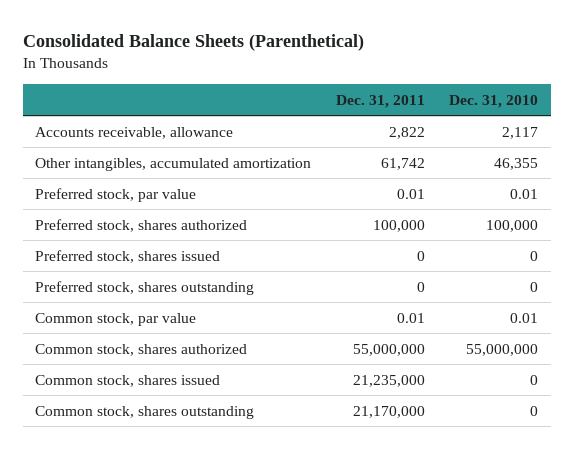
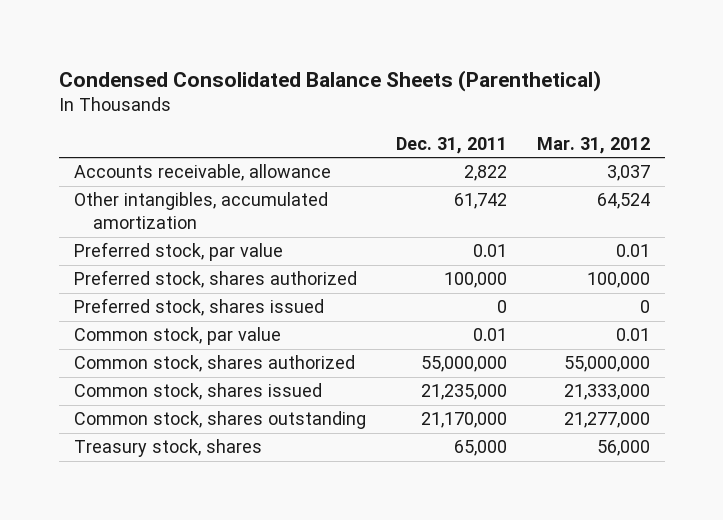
- Consolidated Balance Sheets (Parenthetical)
+ Condensed Consolidated Balance Sheets (Parenthetical)
- | Dec. 31, 2011 | Dec. 31, 2010
+ | Dec. 31, 2011 | Mar. 31, 2012
- Preferred stock, shares outstanding | 0 | 0
+ Treasury stock, shares | 65,000 | 56,000

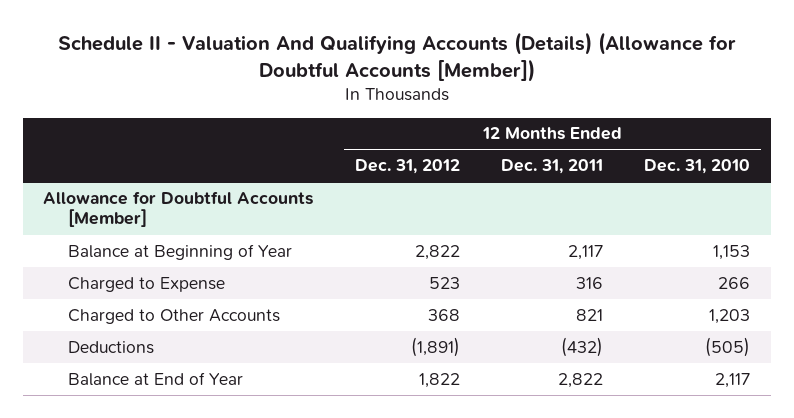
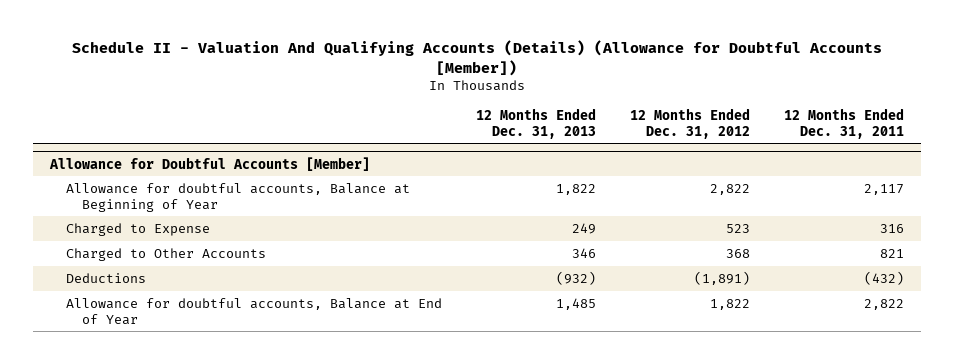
- | 12 Months Ended Dec. 31, 2012 | 12 Months Ended Dec. 31, 2011 | 12 Months Ended Dec. 31, 2010
+ | 12 Months Ended Dec. 31, 2013 | 12 Months Ended Dec. 31, 2012 | 12 Months Ended Dec. 31, 2011
@ Allowance for Doubtful Accounts [Member]
- Balance at Beginning of Year | 2,822 | 2,117 | 1,153
+ Allowance for doubtful accounts, Balance at Beginning of Year | 1,822 | 2,822 | 2,117
- Balance at End of Year | 1,822 | 2,822 | 2,117
+ Allowance for doubtful accounts, Balance at End of Year | 1,485 | 1,822 | 2,822

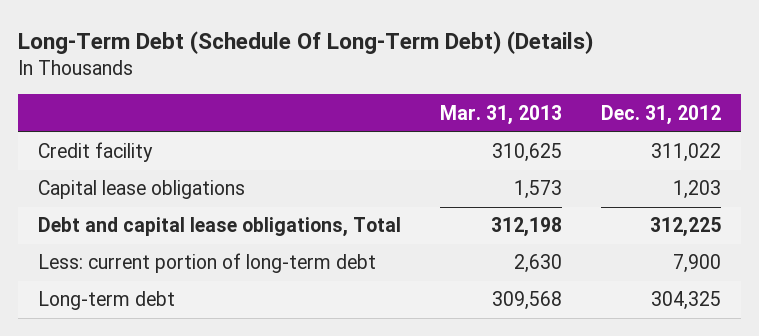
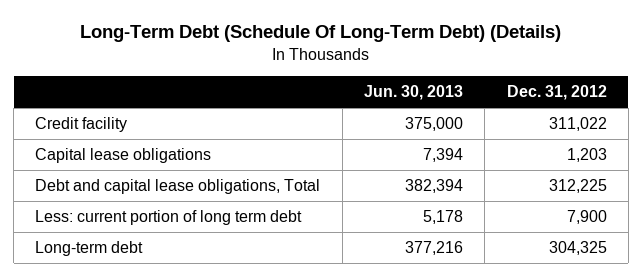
- | Mar. 31, 2013 | Dec. 31, 2012
+ | Jun. 30, 2013 | Dec. 31, 2012
- Less: current portion of long-term debt | 2,630 | 7,900
+ Less: current portion of long term debt | 5,178 | 7,900

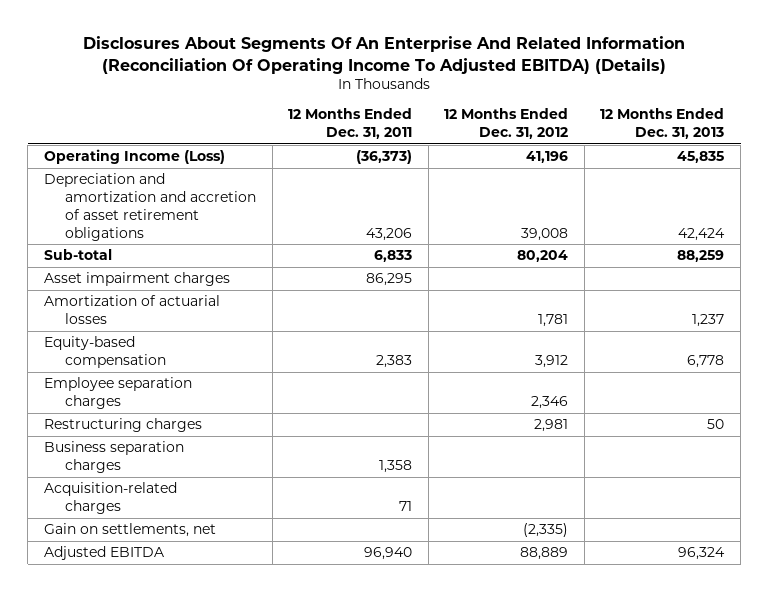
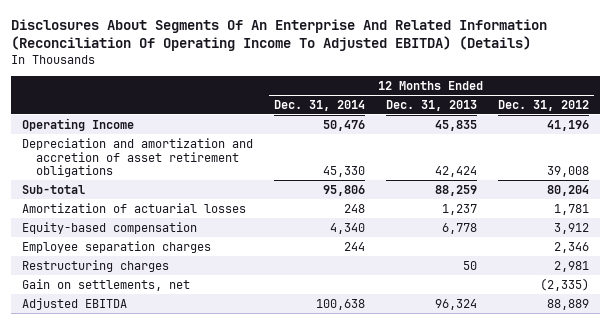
- | 12 Months Ended Dec. 31, 2011 | 12 Months Ended Dec. 31, 2012 | 12 Months Ended Dec. 31, 2013
+ | 12 Months Ended Dec. 31, 2014 | 12 Months Ended Dec. 31, 2013 | 12 Months Ended Dec. 31, 2012
- Operating Income (Loss) | (36,373) | 41,196 | 45,835
+ Operating Income | 50,476 | 45,835 | 41,196
- Asset impairment charges | 86,295 | |
- Business separation charges | 1,358 | |
- Acquisition-related charges | 71 | |

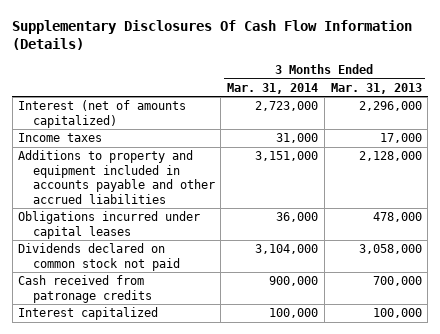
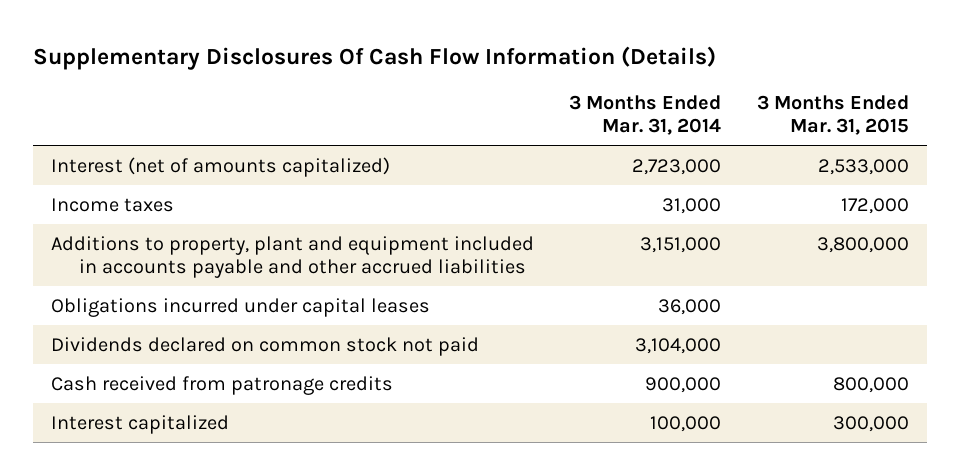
- | 3 Months Ended Mar. 31, 2014 | 3 Months Ended Mar. 31, 2013
+ | 3 Months Ended Mar. 31, 2014 | 3 Months Ended Mar. 31, 2015
- Additions to property and equipment included in accounts payable and other accrued liabilities | 3,151,000 | 2,128,000
+ Additions to property, plant and equipment included in accounts payable and other accrued liabilities | 3,151,000 | 3,800,000

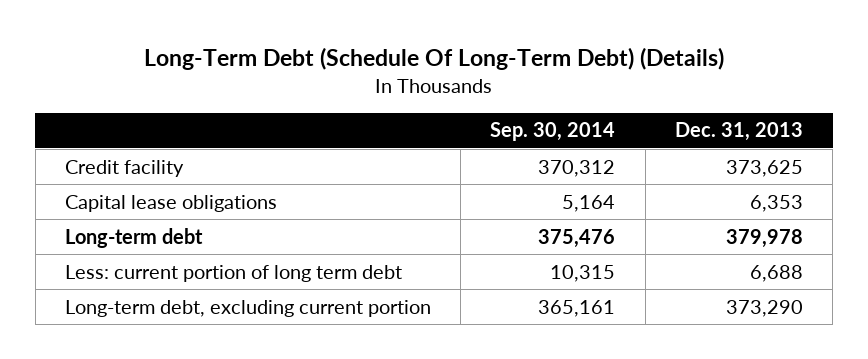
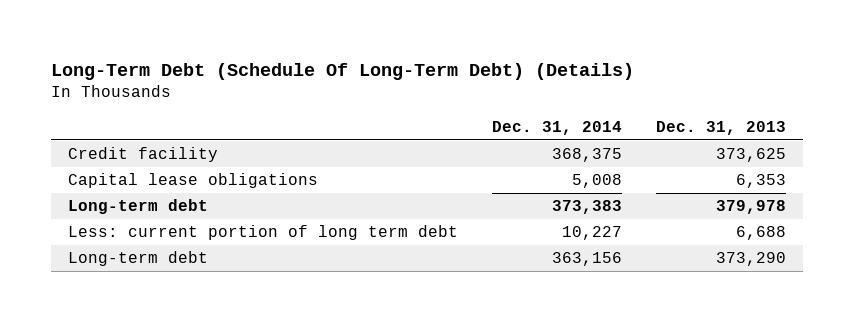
- | Sep. 30, 2014 | Dec. 31, 2013
+ | Dec. 31, 2014 | Dec. 31, 2013
- Long-term debt, excluding current portion | 365,161 | 373,290
+ Long-term debt | 363,156 | 373,290

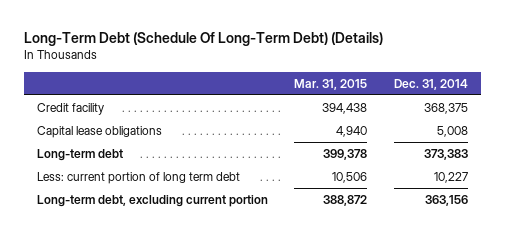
- | Dec. 31, 2014 | Dec. 31, 2013
+ | Mar. 31, 2015 | Dec. 31, 2014
- Long-term debt | 363,156 | 373,290
+ Long-term debt, excluding current portion | 388,872 | 363,156

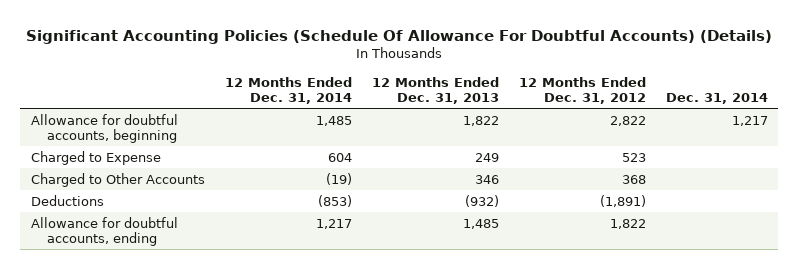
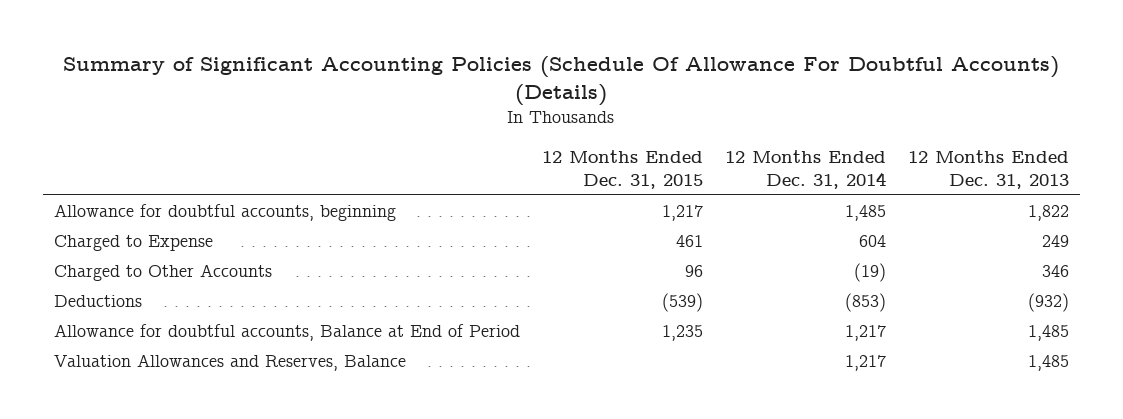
- Significant Accounting Policies (Schedule Of Allowance For Doubtful Accounts) (Details)
+ Summary of Significant Accounting Policies (Schedule Of Allowance For Doubtful Accounts) (Details)
- | 12 Months Ended Dec. 31, 2014 | 12 Months Ended Dec. 31, 2013 | 12 Months Ended Dec. 31, 2012 | Dec. 31, 2014
+ | 12 Months Ended Dec. 31, 2015 | 12 Months Ended Dec. 31, 2014 | 12 Months Ended Dec. 31, 2013
- Allowance for doubtful accounts, ending | 1,217 | 1,485 | 1,822 |
+ Allowance for doubtful accounts, Balance at End of Period | 1,235 | 1,217 | 1,485
+ Valuation Allowances and Reserves, Balance | | 1,217 | 1,485

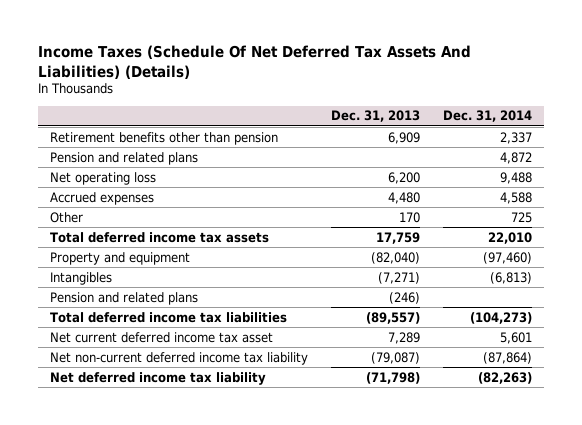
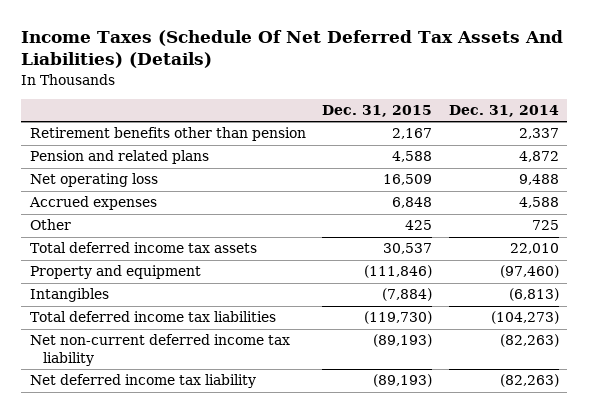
- | Dec. 31, 2013 | Dec. 31, 2014
+ | Dec. 31, 2015 | Dec. 31, 2014
- Pension and related plans | (246) |
- Net current deferred income tax asset | 7,289 | 5,601
- Net non-current deferred income tax liability | (79,087) | (87,864)
+ Net non-current deferred income tax liability | (89,193) | (82,263)

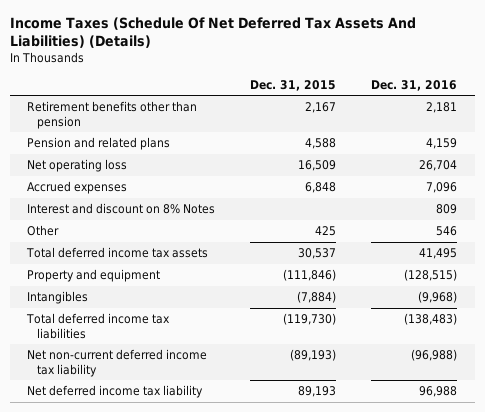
- | Dec. 31, 2015 | Dec. 31, 2014
+ | Dec. 31, 2015 | Dec. 31, 2016
+ Interest and discount on 8% Notes | | 809
- Net deferred income tax liability | (89,193) | (82,263)
+ Net deferred income tax liability | 89,193 | 96,988

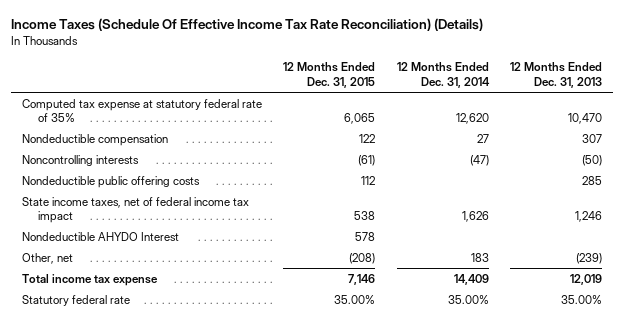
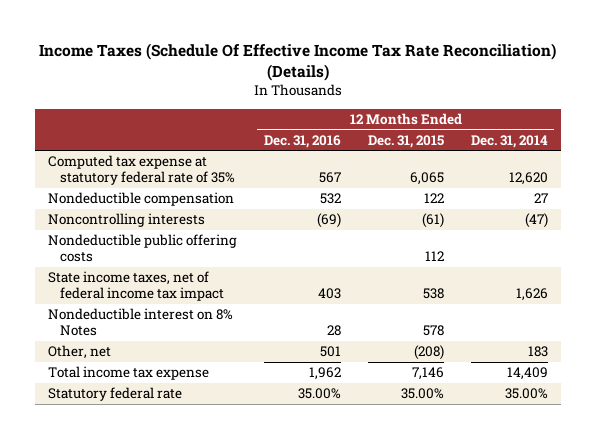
- | 12 Months Ended Dec. 31, 2015 | 12 Months Ended Dec. 31, 2014 | 12 Months Ended Dec. 31, 2013
+ | 12 Months Ended Dec. 31, 2016 | 12 Months Ended Dec. 31, 2015 | 12 Months Ended Dec. 31, 2014
- Nondeductible AHYDO Interest | 578 | |
+ Nondeductible interest on 8% Notes | 28 | 578 |

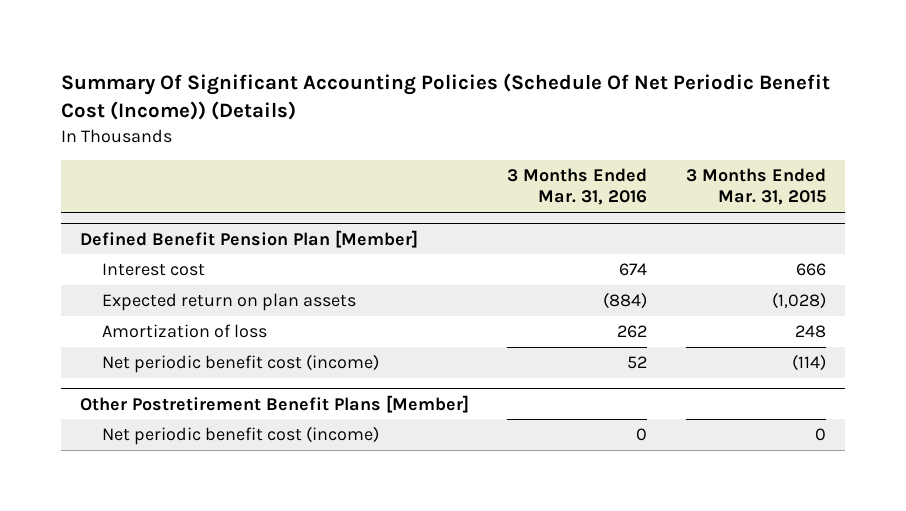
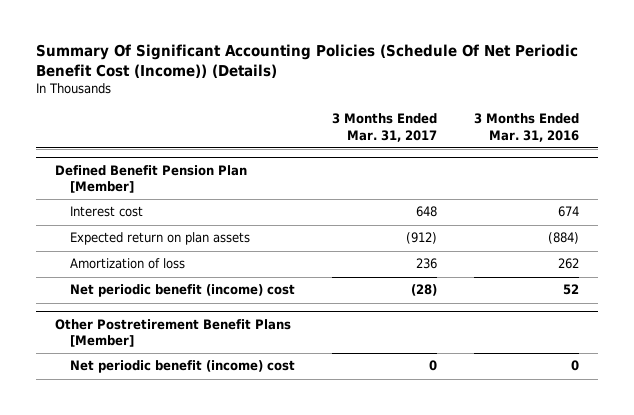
- | 3 Months Ended Mar. 31, 2016 | 3 Months Ended Mar. 31, 2015
+ | 3 Months Ended Mar. 31, 2017 | 3 Months Ended Mar. 31, 2016
@ Defined Benefit Pension Plan [Member]
- Net periodic benefit cost (income) | 52 | (114)
+ Net periodic benefit (income) cost | (28) | 52
@ Other Postretirement Benefit Plans [Member]
- Net periodic benefit cost (income) | 0 | 0
+ Net periodic benefit (income) cost | 0 | 0

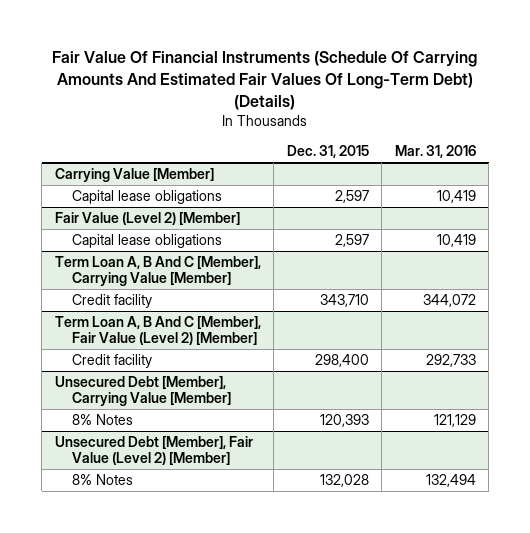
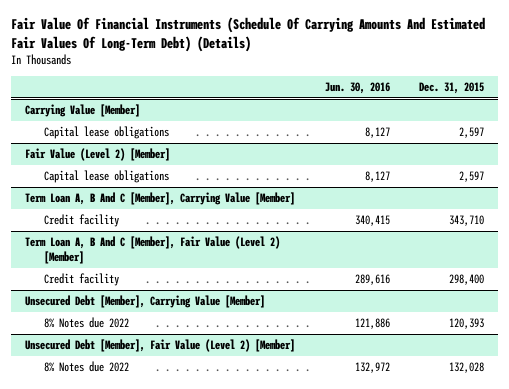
- | Dec. 31, 2015 | Mar. 31, 2016
+ | Jun. 30, 2016 | Dec. 31, 2015
@ Unsecured Debt [Member], Carrying Value [Member]
- 8% Notes | 120,393 | 121,129
+ 8% Notes due 2022 | 121,886 | 120,393
@ Unsecured Debt [Member], Fair Value (Level 2) [Member]
- 8% Notes | 132,028 | 132,494
+ 8% Notes due 2022 | 132,972 | 132,028

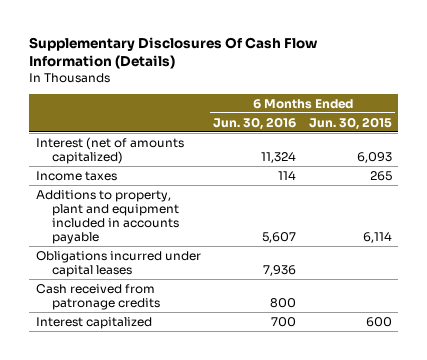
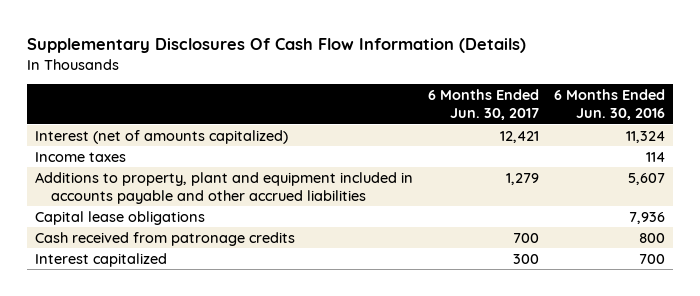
- | 6 Months Ended Jun. 30, 2016 | 6 Months Ended Jun. 30, 2015
+ | 6 Months Ended Jun. 30, 2017 | 6 Months Ended Jun. 30, 2016
- Additions to property, plant and equipment included in accounts payable | 5,607 | 6,114
- Obligations incurred under capital leases | 7,936 |
+ Additions to property, plant and equipment included in accounts payable and other accrued liabilities | 1,279 | 5,607
+ Capital lease obligations | | 7,936

